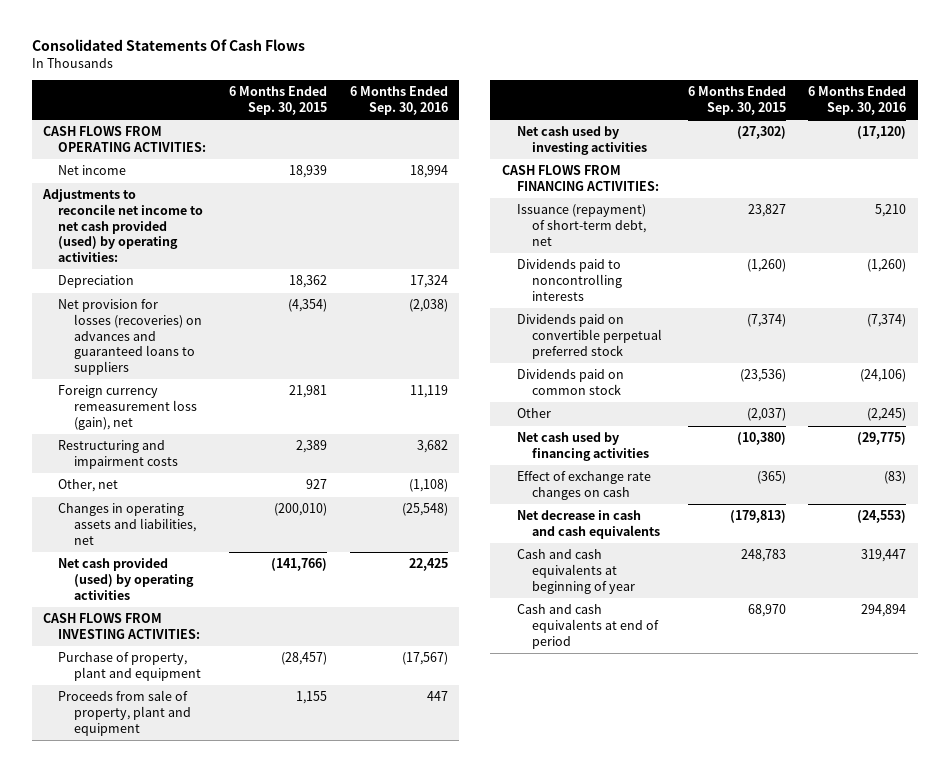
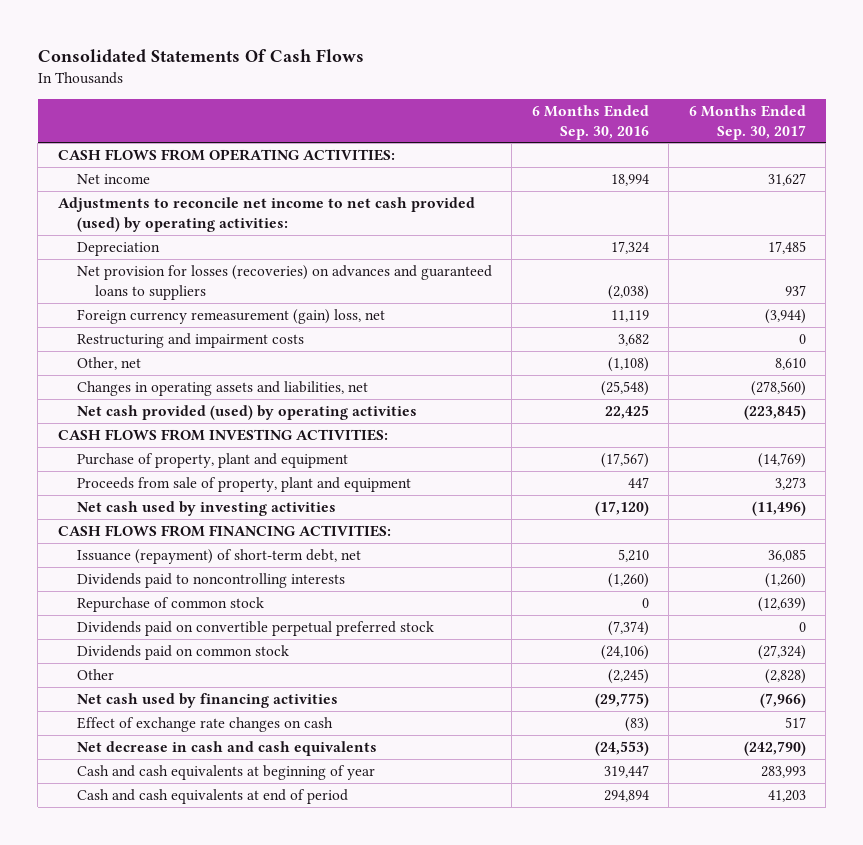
- | 6 Months Ended Sep. 30, 2015 | 6 Months Ended Sep. 30, 2016
+ | 6 Months Ended Sep. 30, 2016 | 6 Months Ended Sep. 30, 2017
- Foreign currency remeasurement loss (gain), net | 21,981 | 11,119
+ Foreign currency remeasurement (gain) loss, net | 11,119 | (3,944)
+ Repurchase of common stock | 0 | (12,639)

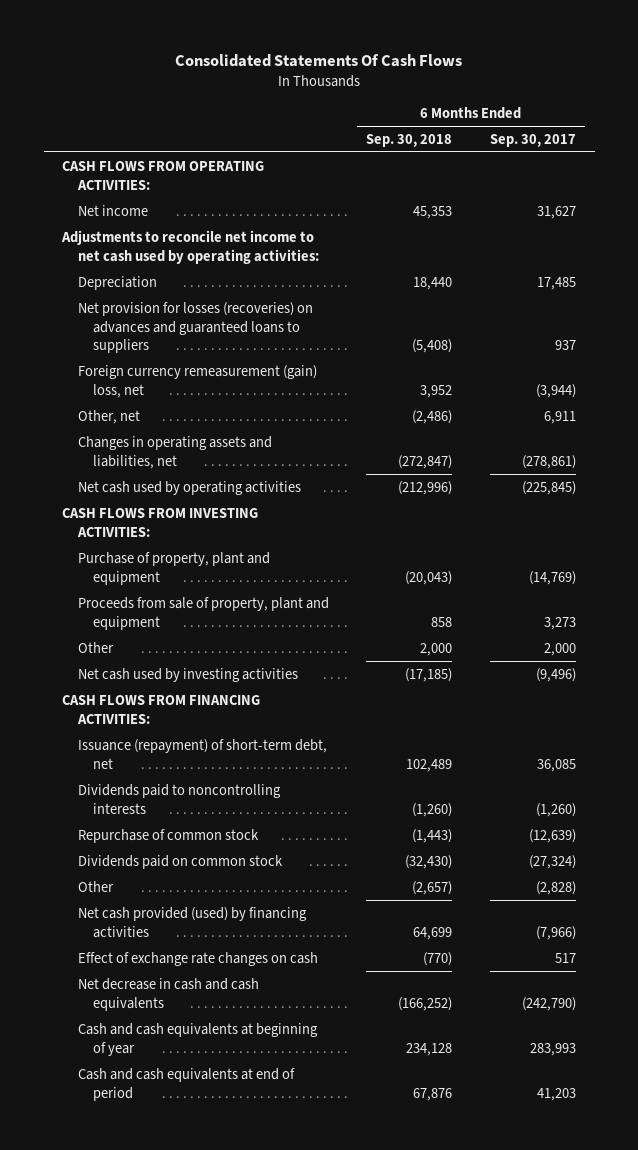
- | 6 Months Ended Sep. 30, 2016 | 6 Months Ended Sep. 30, 2017
+ | 6 Months Ended Sep. 30, 2018 | 6 Months Ended Sep. 30, 2017
- Adjustments to reconcile net income to net cash provided (used) by operating activities:
+ Adjustments to reconcile net income to net cash used by operating activities:
- Restructuring and impairment costs | 3,682 | 0
- Other, net | (1,108) | 8,610
- Changes in operating assets and liabilities, net | (25,548) | (278,560)
- Net cash provided (used) by operating activities | 22,425 | (223,845)
+ Other, net | (2,486) | 6,911
+ Changes in operating assets and liabilities, net | (272,847) | (278,861)
+ Net cash used by operating activities | (212,996) | (225,845)
- Net cash used by investing activities | (17,120) | (11,496)
+ Other | 2,000 | 2,000
+ Net cash used by investing activities | (17,185) | (9,496)
- Dividends paid on convertible perpetual preferred stock | (7,374) | 0
- Net cash used by financing activities | (29,775) | (7,966)
+ Net cash provided (used) by financing activities | 64,699 | (7,966)

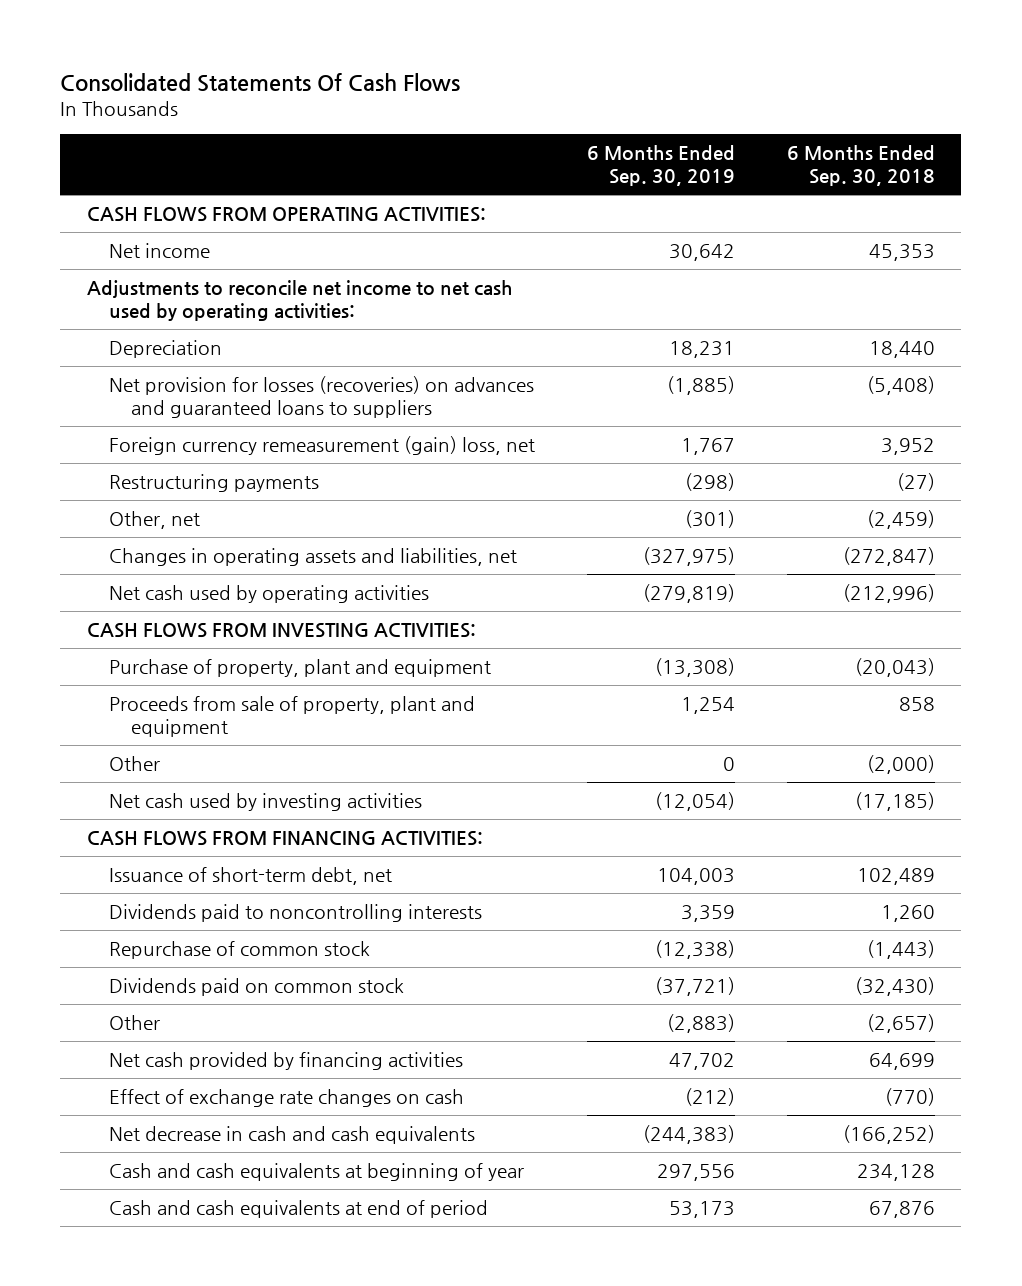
- | 6 Months Ended Sep. 30, 2018 | 6 Months Ended Sep. 30, 2017
+ | 6 Months Ended Sep. 30, 2019 | 6 Months Ended Sep. 30, 2018
- Other, net | (2,486) | 6,911
+ Restructuring payments | (298) | (27)
+ Other, net | (301) | (2,459)
- Other | 2,000 | 2,000
+ Other | 0 | (2,000)
- Issuance (repayment) of short-term debt, net | 102,489 | 36,085
- Dividends paid to noncontrolling interests | (1,260) | (1,260)
+ Issuance of short-term debt, net | 104,003 | 102,489
+ Dividends paid to noncontrolling interests | 3,359 | 1,260
- Net cash provided (used) by financing activities | 64,699 | (7,966)
+ Net cash provided by financing activities | 47,702 | 64,699

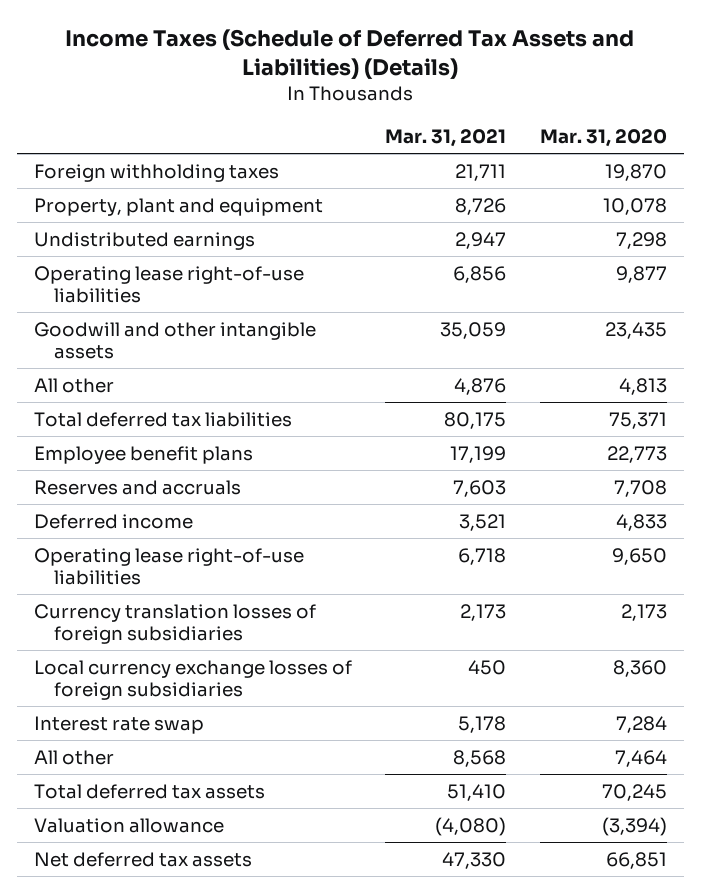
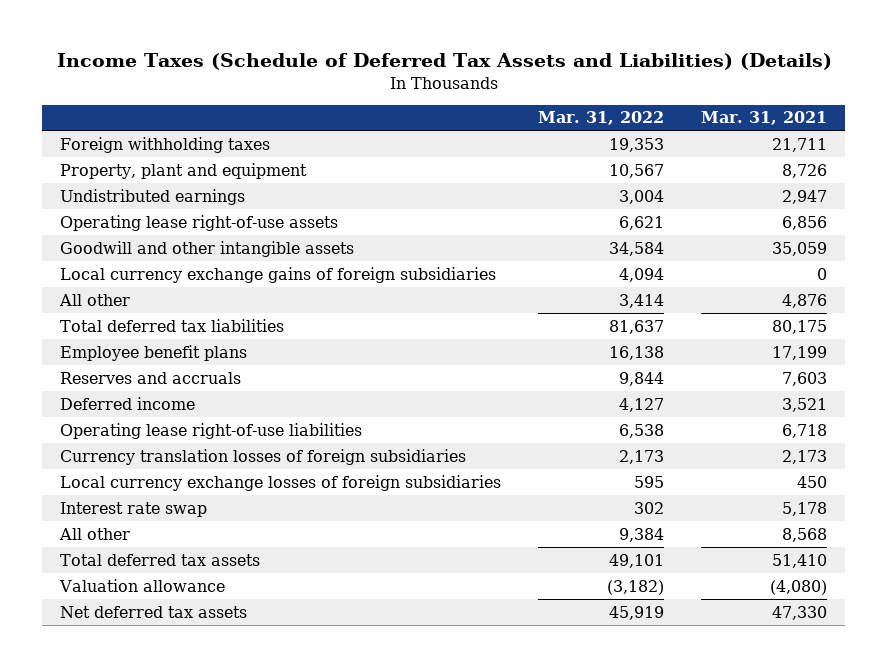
- | Mar. 31, 2021 | Mar. 31, 2020
+ | Mar. 31, 2022 | Mar. 31, 2021
- Operating lease right-of-use liabilities | 6,856 | 9,877
+ Operating lease right-of-use assets | 6,621 | 6,856
+ Local currency exchange gains of foreign subsidiaries | 4,094 | 0

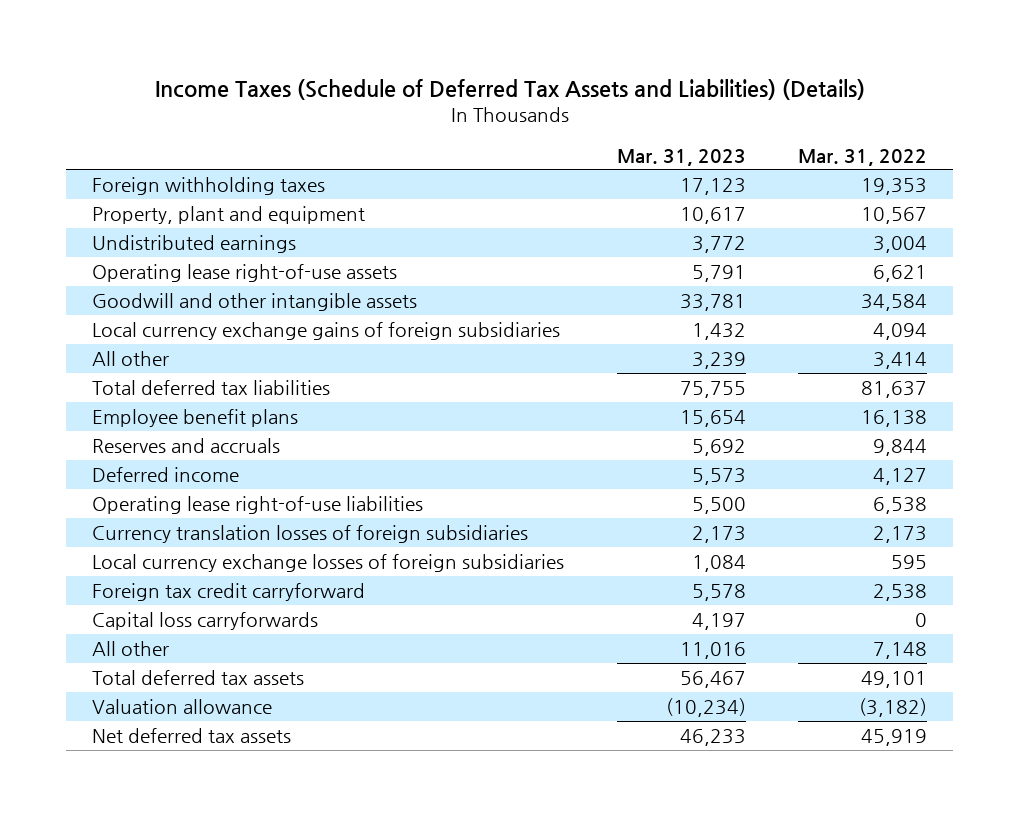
- | Mar. 31, 2022 | Mar. 31, 2021
+ | Mar. 31, 2023 | Mar. 31, 2022
- Interest rate swap | 302 | 5,178
- All other | 9,384 | 8,568
+ Foreign tax credit carryforward | 5,578 | 2,538
+ Capital loss carryforwards | 4,197 | 0
+ All other | 11,016 | 7,148

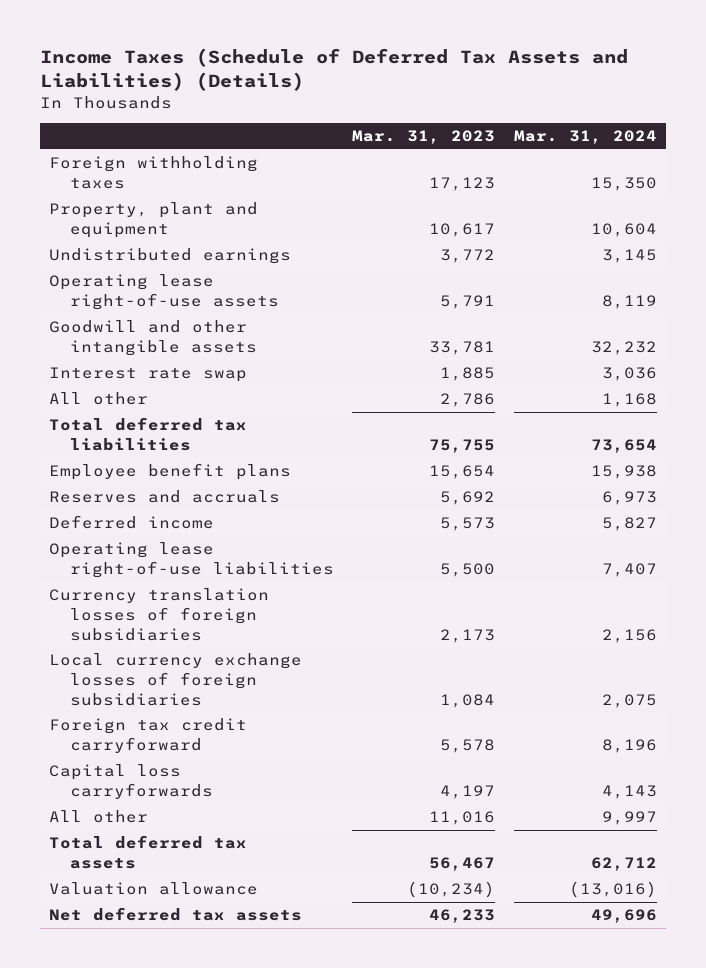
- | Mar. 31, 2023 | Mar. 31, 2022
+ | Mar. 31, 2023 | Mar. 31, 2024
- Local currency exchange gains of foreign subsidiaries | 1,432 | 4,094
- All other | 3,239 | 3,414
+ Interest rate swap | 1,885 | 3,036
+ All other | 2,786 | 1,168

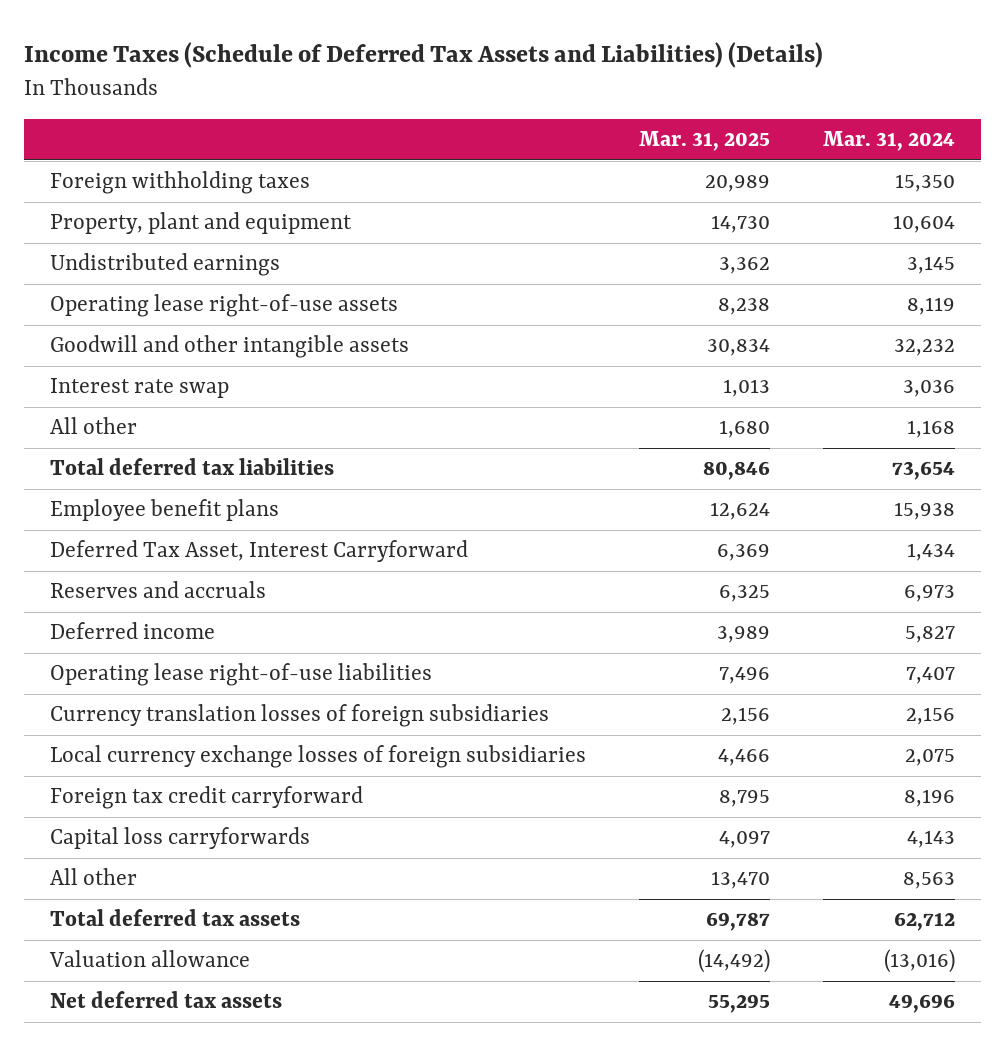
- | Mar. 31, 2023 | Mar. 31, 2024
+ | Mar. 31, 2025 | Mar. 31, 2024
+ Deferred Tax Asset, Interest Carryforward | 6,369 | 1,434
- All other | 11,016 | 9,997
+ All other | 13,470 | 8,563

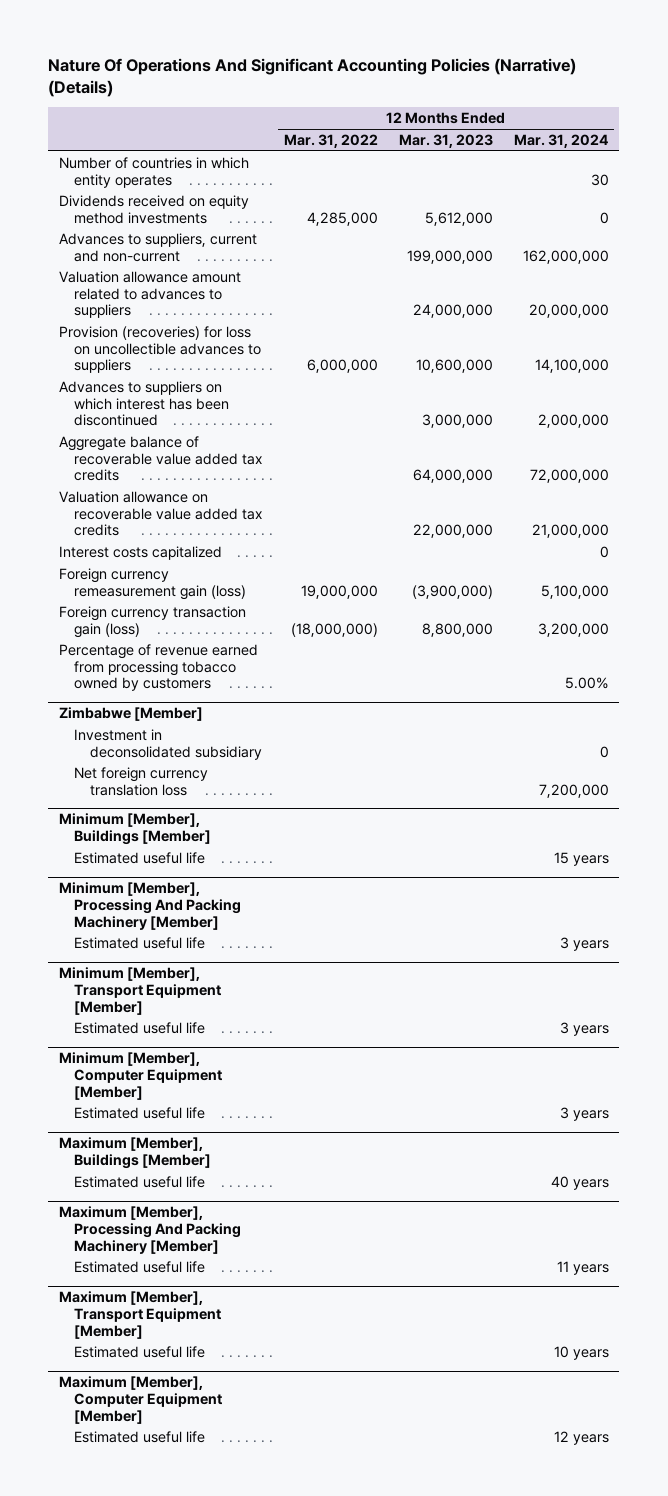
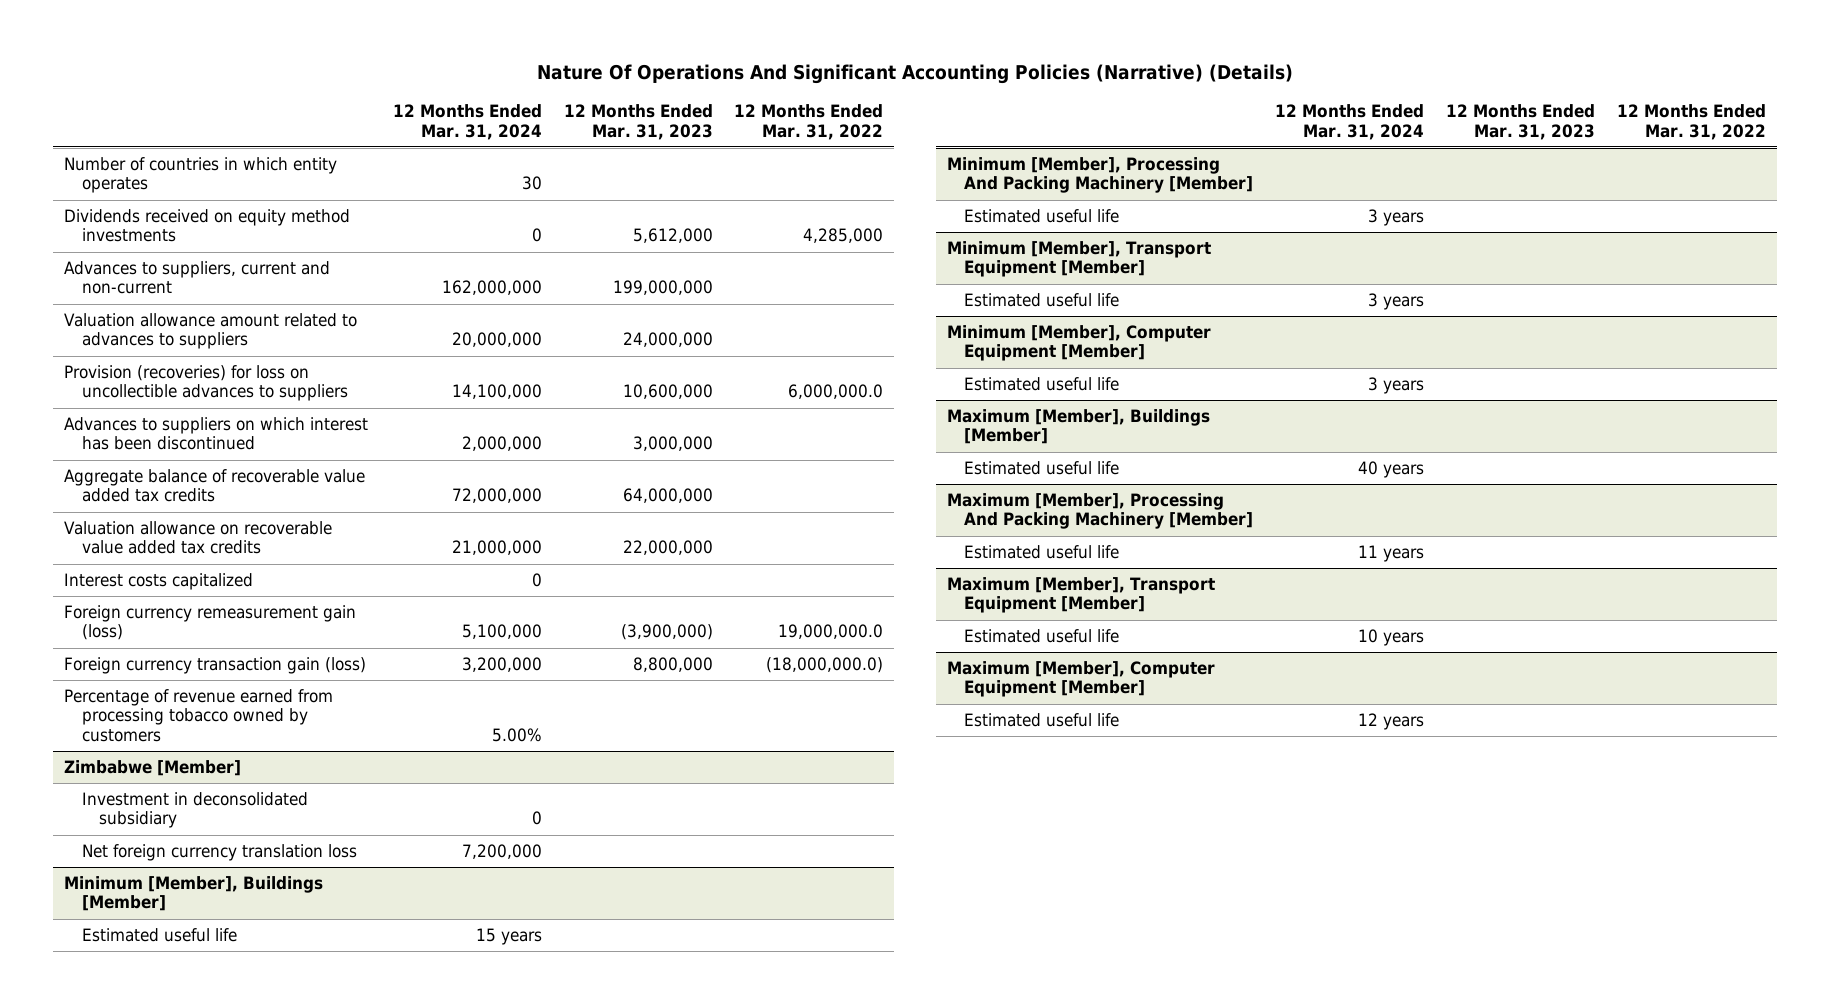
- | 12 Months Ended Mar. 31, 2022 | 12 Months Ended Mar. 31, 2023 | 12 Months Ended Mar. 31, 2024
+ | 12 Months Ended Mar. 31, 2024 | 12 Months Ended Mar. 31, 2023 | 12 Months Ended Mar. 31, 2022
- Provision (recoveries) for loss on uncollectible advances to suppliers | 6,000,000 | 10,600,000 | 14,100,000
+ Provision (recoveries) for loss on uncollectible advances to suppliers | 14,100,000 | 10,600,000 | 6,000,000.0
- Foreign currency remeasurement gain (loss) | 19,000,000 | (3,900,000) | 5,100,000
- Foreign currency transaction gain (loss) | (18,000,000) | 8,800,000 | 3,200,000
+ Foreign currency remeasurement gain (loss) | 5,100,000 | (3,900,000) | 19,000,000.0
+ Foreign currency transaction gain (loss) | 3,200,000 | 8,800,000 | (18,000,000.0)

